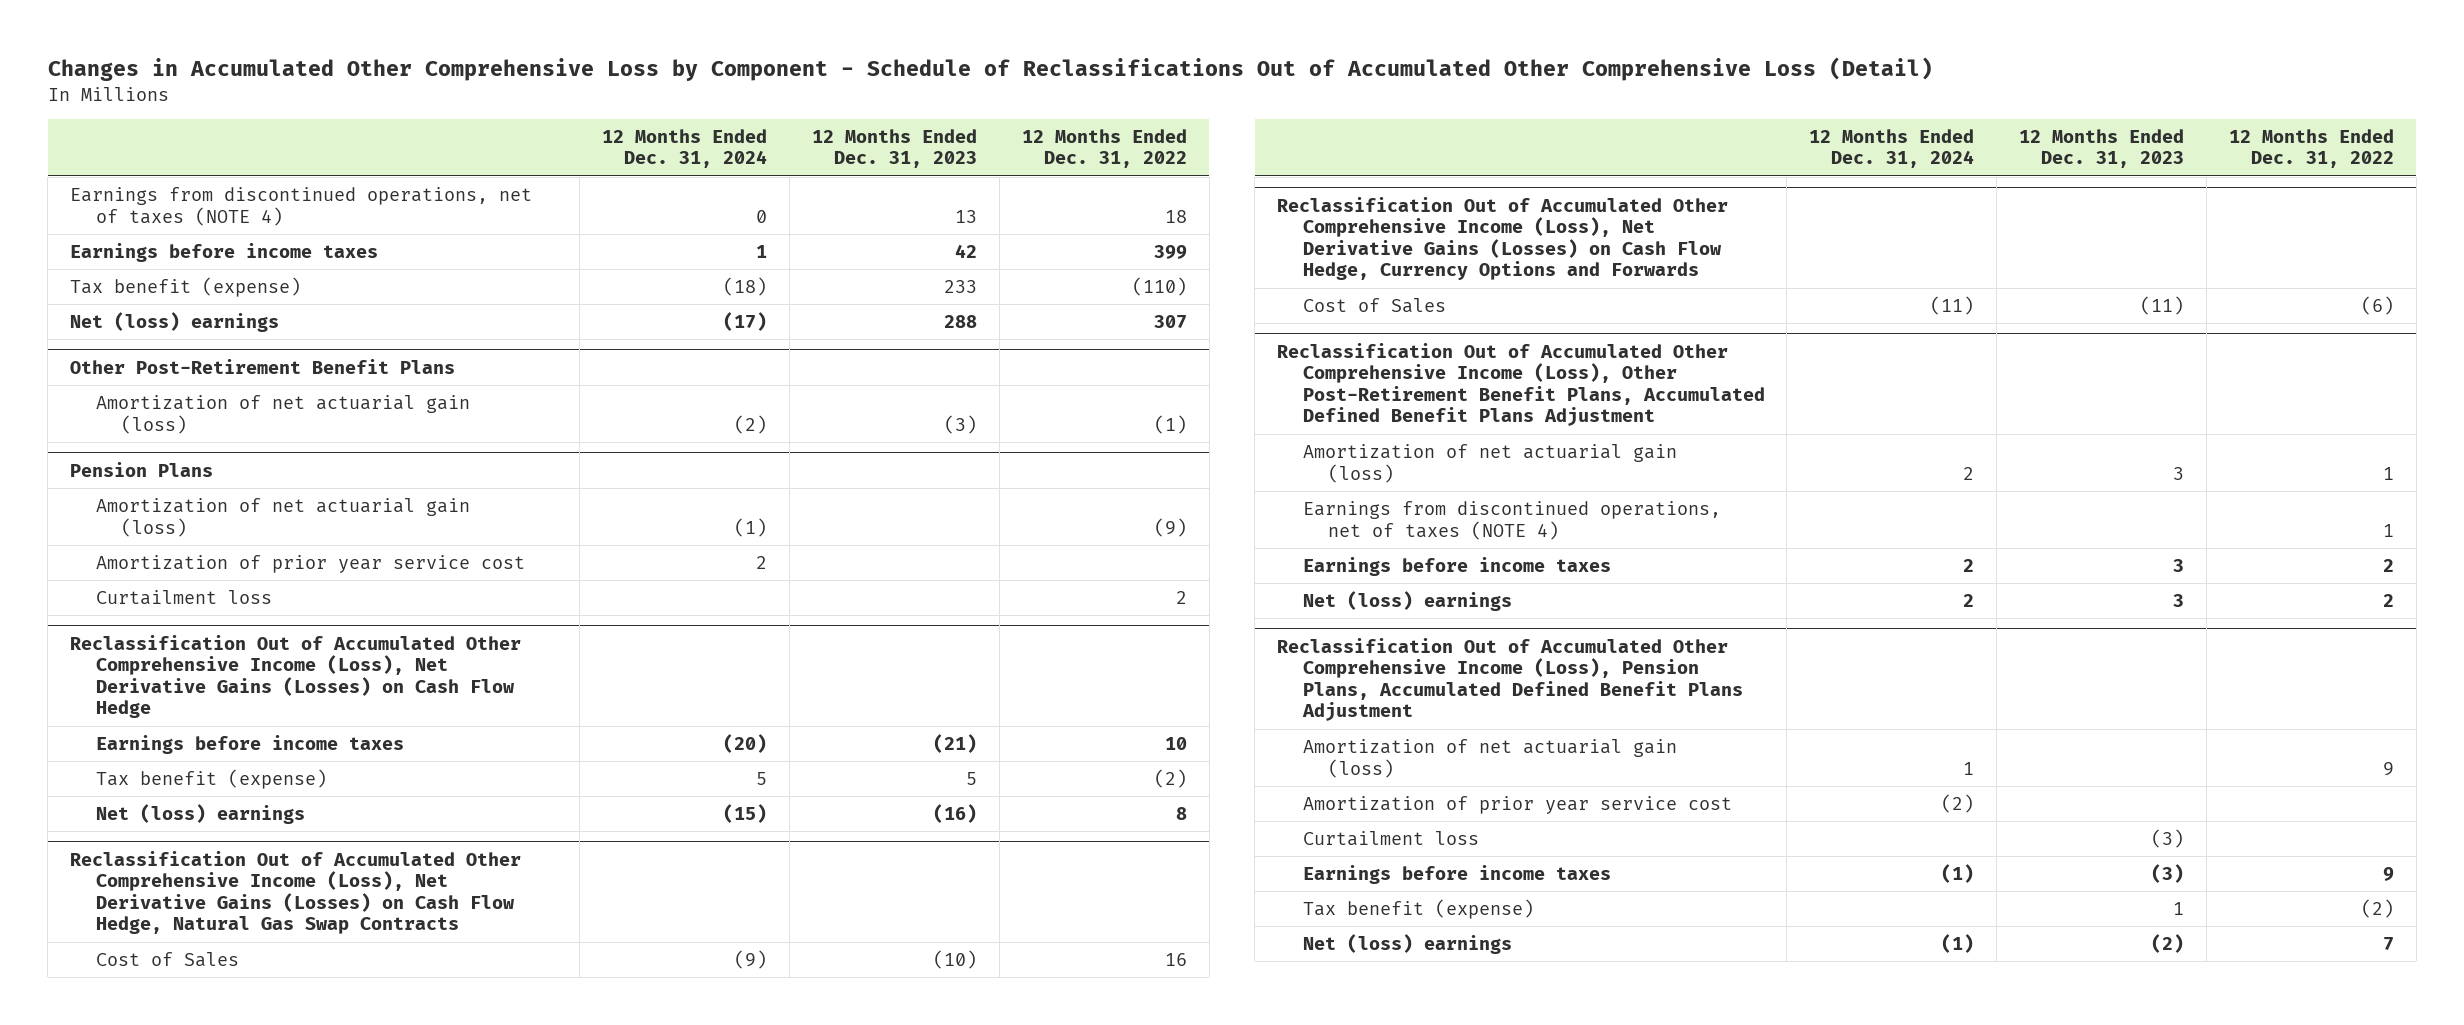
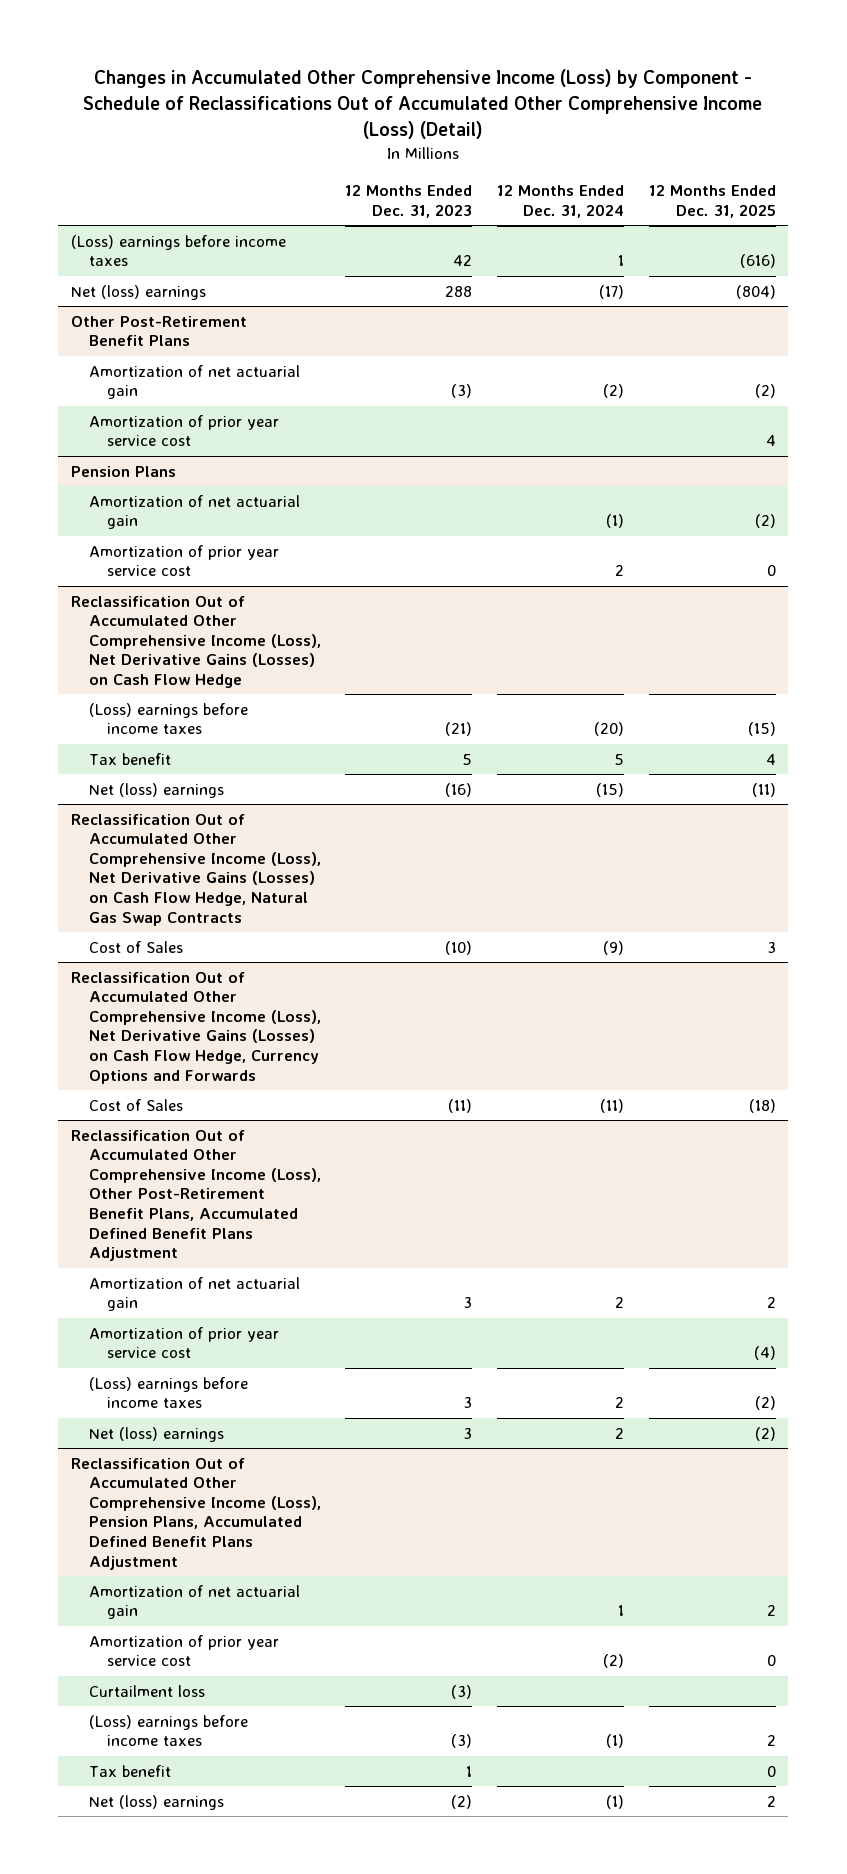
- Changes in Accumulated Other Comprehensive Loss by Component - Schedule of Reclassifications Out of Accumulated Other Comprehensive Loss (Detail)
+ Changes in Accumulated Other Comprehensive Income (Loss) by Component - Schedule of Reclassifications Out of Accumulated Other Comprehensive Income (Loss) (Detail)
- | 12 Months Ended Dec. 31, 2024 | 12 Months Ended Dec. 31, 2023 | 12 Months Ended Dec. 31, 2022
+ | 12 Months Ended Dec. 31, 2023 | 12 Months Ended Dec. 31, 2024 | 12 Months Ended Dec. 31, 2025
- Earnings from discontinued operations, net of taxes (NOTE 4) | 0 | 13 | 18
- Earnings before income taxes | 1 | 42 | 399
- Tax benefit (expense) | (18) | 233 | (110)
+ (Loss) earnings before income taxes | 42 | 1 | (616)
@ Other Post-Retirement Benefit Plans
- Amortization of net actuarial gain (loss) | (2) | (3) | (1)
+ Amortization of net actuarial gain | (3) | (2) | (2)
+ Amortization of prior year service cost | | | 4
@ Pension Plans
- Amortization of net actuarial gain (loss) | (1) | | (9)
+ Amortization of net actuarial gain | | (1) | (2)
- Curtailment loss | | | 2
@ Reclassification Out of Accumulated Other Comprehensive Income (Loss), Net Derivative Gains (Losses) on Cash Flow Hedge
- Earnings before income taxes | (20) | (21) | 10
- Tax benefit (expense) | 5 | 5 | (2)
+ (Loss) earnings before income taxes | (21) | (20) | (15)
+ Tax benefit | 5 | 5 | 4
@ Reclassification Out of Accumulated Other Comprehensive Income (Loss), Other Post-Retirement Benefit Plans, Accumulated Defined Benefit Plans Adjustment
- Amortization of net actuarial gain (loss) | 2 | 3 | 1
- Earnings from discontinued operations, net of taxes (NOTE 4) | | | 1
- Earnings before income taxes | 2 | 3 | 2
+ Amortization of net actuarial gain | 3 | 2 | 2
+ Amortization of prior year service cost | | | (4)
+ (Loss) earnings before income taxes | 3 | 2 | (2)
@ Reclassification Out of Accumulated Other Comprehensive Income (Loss), Pension Plans, Accumulated Defined Benefit Plans Adjustment
- Amortization of net actuarial gain (loss) | 1 | | 9
+ Amortization of net actuarial gain | | 1 | 2
- Earnings before income taxes | (1) | (3) | 9
- Tax benefit (expense) | | 1 | (2)
+ (Loss) earnings before income taxes | (3) | (1) | 2
+ Tax benefit | 1 | | 0

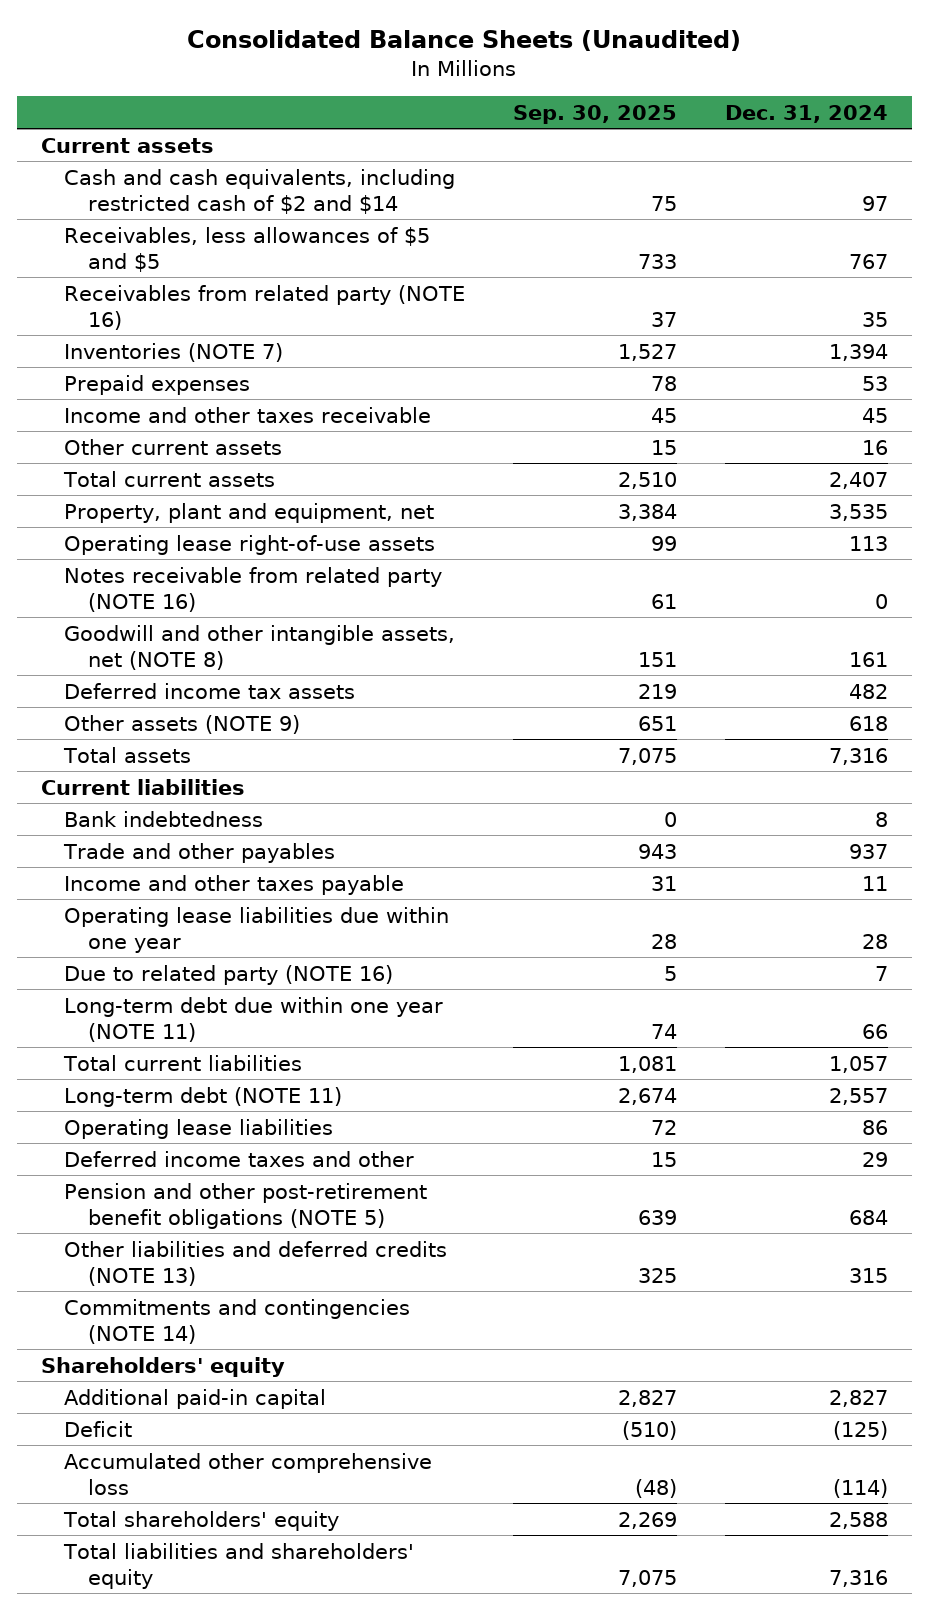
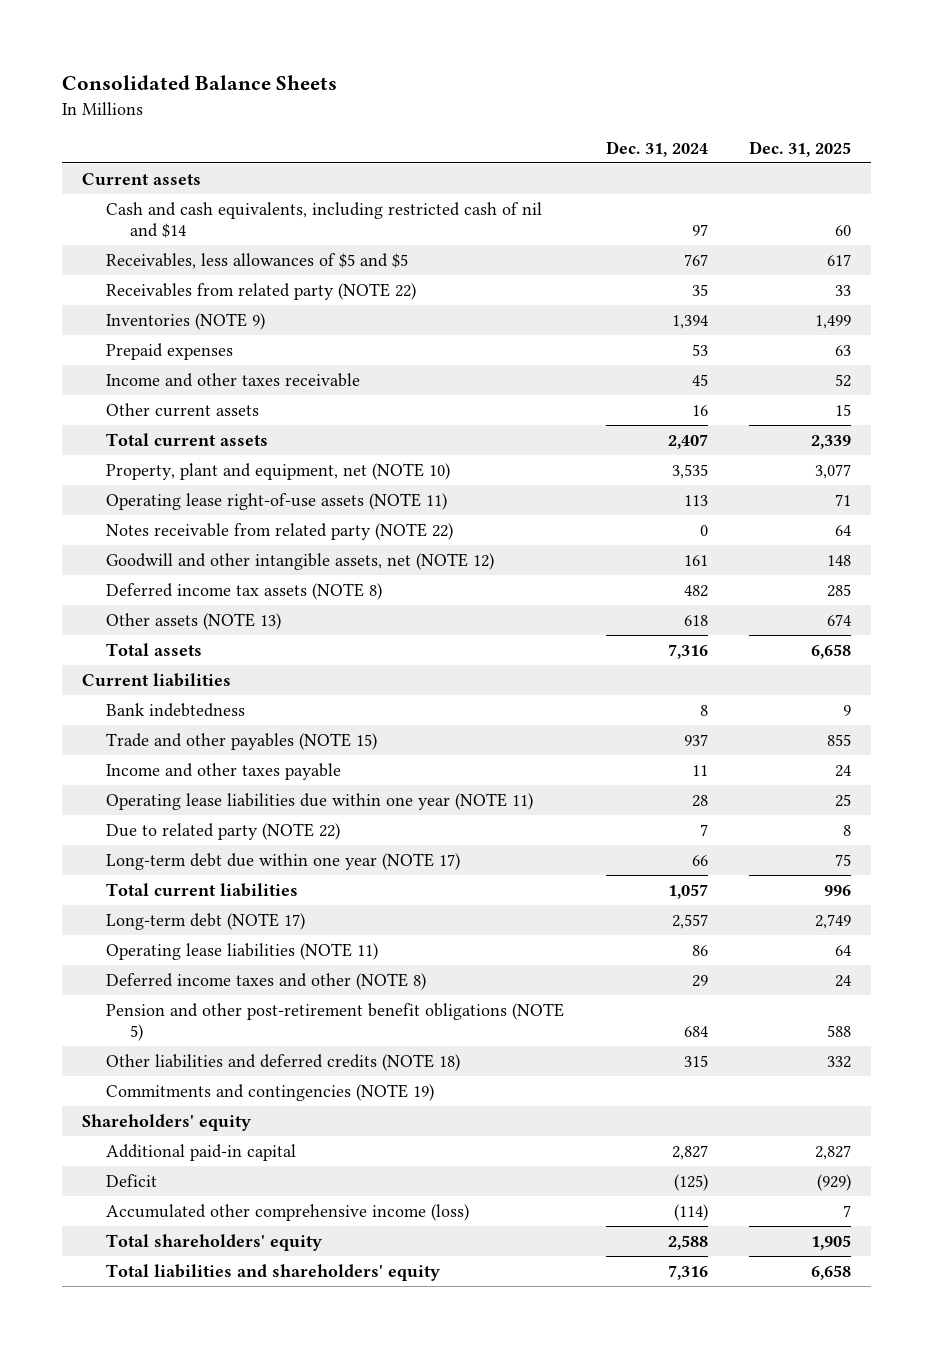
- Consolidated Balance Sheets (Unaudited)
+ Consolidated Balance Sheets
- | Sep. 30, 2025 | Dec. 31, 2024
+ | Dec. 31, 2024 | Dec. 31, 2025
- Cash and cash equivalents, including restricted cash of $2 and $14 | 75 | 97
+ Cash and cash equivalents, including restricted cash of nil and $14 | 97 | 60
- Receivables from related party (NOTE 16) | 37 | 35
- Inventories (NOTE 7) | 1,527 | 1,394
+ Receivables from related party (NOTE 22) | 35 | 33
+ Inventories (NOTE 9) | 1,394 | 1,499
- Property, plant and equipment, net | 3,384 | 3,535
- Operating lease right-of-use assets | 99 | 113
- Notes receivable from related party (NOTE 16) | 61 | 0
- Goodwill and other intangible assets, net (NOTE 8) | 151 | 161
- Deferred income tax assets | 219 | 482
- Other assets (NOTE 9) | 651 | 618
+ Property, plant and equipment, net (NOTE 10) | 3,535 | 3,077
+ Operating lease right-of-use assets (NOTE 11) | 113 | 71
+ Notes receivable from related party (NOTE 22) | 0 | 64
+ Goodwill and other intangible assets, net (NOTE 12) | 161 | 148
+ Deferred income tax assets (NOTE 8) | 482 | 285
+ Other assets (NOTE 13) | 618 | 674
- Trade and other payables | 943 | 937
+ Trade and other payables (NOTE 15) | 937 | 855
- Operating lease liabilities due within one year | 28 | 28
- Due to related party (NOTE 16) | 5 | 7
- Long-term debt due within one year (NOTE 11) | 74 | 66
+ Operating lease liabilities due within one year (NOTE 11) | 28 | 25
+ Due to related party (NOTE 22) | 7 | 8
+ Long-term debt due within one year (NOTE 17) | 66 | 75
- Long-term debt (NOTE 11) | 2,674 | 2,557
- Operating lease liabilities | 72 | 86
- Deferred income taxes and other | 15 | 29
+ Long-term debt (NOTE 17) | 2,557 | 2,749
+ Operating lease liabilities (NOTE 11) | 86 | 64
+ Deferred income taxes and other (NOTE 8) | 29 | 24
- Other liabilities and deferred credits (NOTE 13) | 325 | 315
- Commitments and contingencies (NOTE 14)
+ Other liabilities and deferred credits (NOTE 18) | 315 | 332
+ Commitments and contingencies (NOTE 19)
- Accumulated other comprehensive loss | (48) | (114)
+ Accumulated other comprehensive income (loss) | (114) | 7

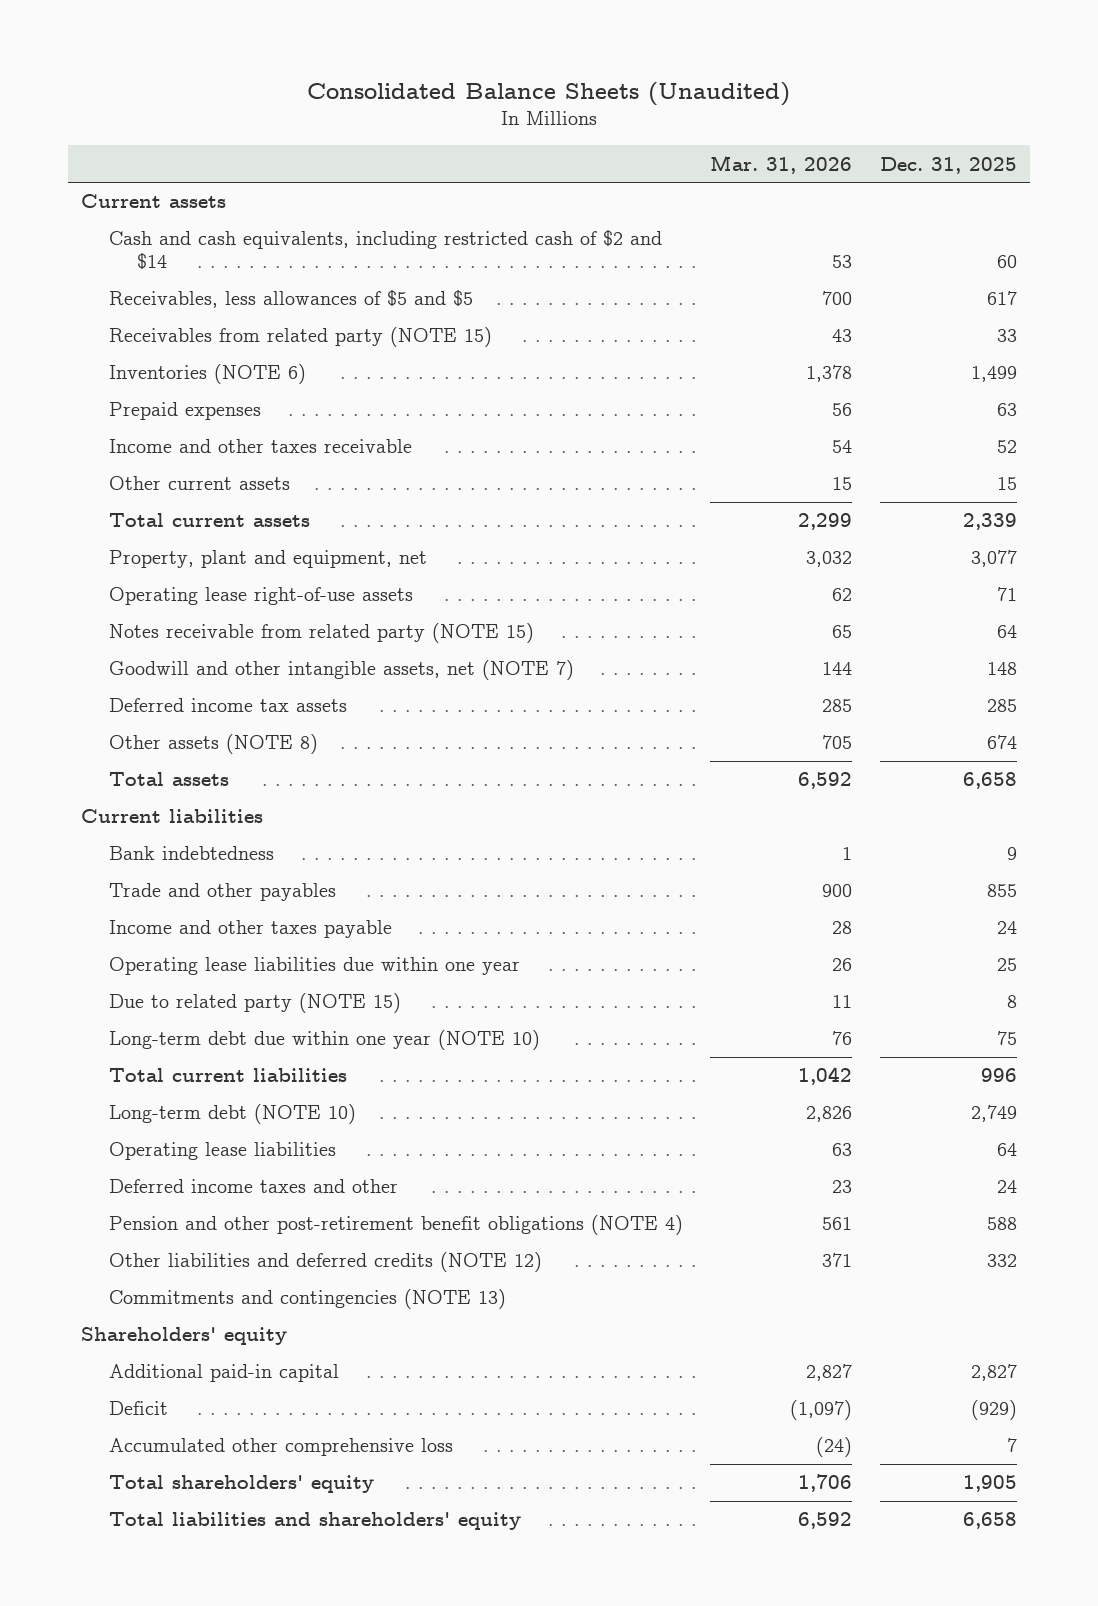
- Consolidated Balance Sheets
+ Consolidated Balance Sheets (Unaudited)
- | Dec. 31, 2024 | Dec. 31, 2025
+ | Mar. 31, 2026 | Dec. 31, 2025
- Cash and cash equivalents, including restricted cash of nil and $14 | 97 | 60
+ Cash and cash equivalents, including restricted cash of $2 and $14 | 53 | 60
- Receivables from related party (NOTE 22) | 35 | 33
- Inventories (NOTE 9) | 1,394 | 1,499
+ Receivables from related party (NOTE 15) | 43 | 33
+ Inventories (NOTE 6) | 1,378 | 1,499
- Property, plant and equipment, net (NOTE 10) | 3,535 | 3,077
- Operating lease right-of-use assets (NOTE 11) | 113 | 71
- Notes receivable from related party (NOTE 22) | 0 | 64
- Goodwill and other intangible assets, net (NOTE 12) | 161 | 148
- Deferred income tax assets (NOTE 8) | 482 | 285
- Other assets (NOTE 13) | 618 | 674
+ Property, plant and equipment, net | 3,032 | 3,077
+ Operating lease right-of-use assets | 62 | 71
+ Notes receivable from related party (NOTE 15) | 65 | 64
+ Goodwill and other intangible assets, net (NOTE 7) | 144 | 148
+ Deferred income tax assets | 285 | 285
+ Other assets (NOTE 8) | 705 | 674
- Trade and other payables (NOTE 15) | 937 | 855
+ Trade and other payables | 900 | 855
- Operating lease liabilities due within one year (NOTE 11) | 28 | 25
- Due to related party (NOTE 22) | 7 | 8
- Long-term debt due within one year (NOTE 17) | 66 | 75
+ Operating lease liabilities due within one year | 26 | 25
+ Due to related party (NOTE 15) | 11 | 8
+ Long-term debt due within one year (NOTE 10) | 76 | 75
- Long-term debt (NOTE 17) | 2,557 | 2,749
- Operating lease liabilities (NOTE 11) | 86 | 64
- Deferred income taxes and other (NOTE 8) | 29 | 24
- Pension and other post-retirement benefit obligations (NOTE 5) | 684 | 588
- Other liabilities and deferred credits (NOTE 18) | 315 | 332
- Commitments and contingencies (NOTE 19)
+ Long-term debt (NOTE 10) | 2,826 | 2,749
+ Operating lease liabilities | 63 | 64
+ Deferred income taxes and other | 23 | 24
+ Pension and other post-retirement benefit obligations (NOTE 4) | 561 | 588
+ Other liabilities and deferred credits (NOTE 12) | 371 | 332
+ Commitments and contingencies (NOTE 13)
- Accumulated other comprehensive income (loss) | (114) | 7
+ Accumulated other comprehensive loss | (24) | 7

